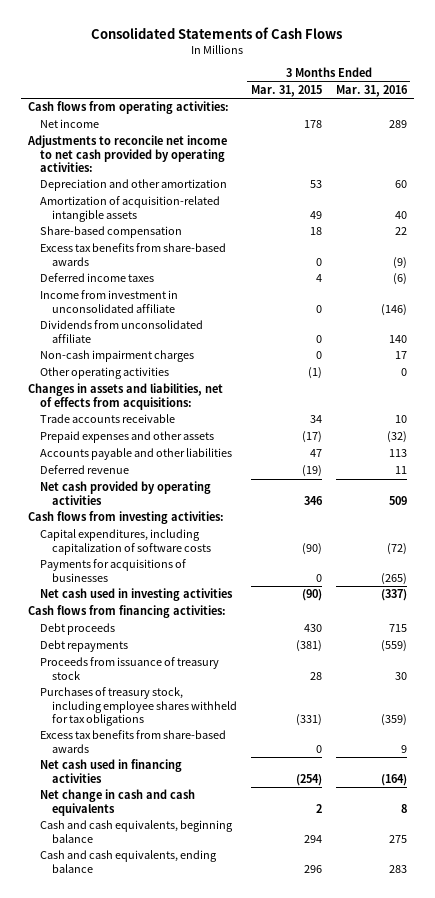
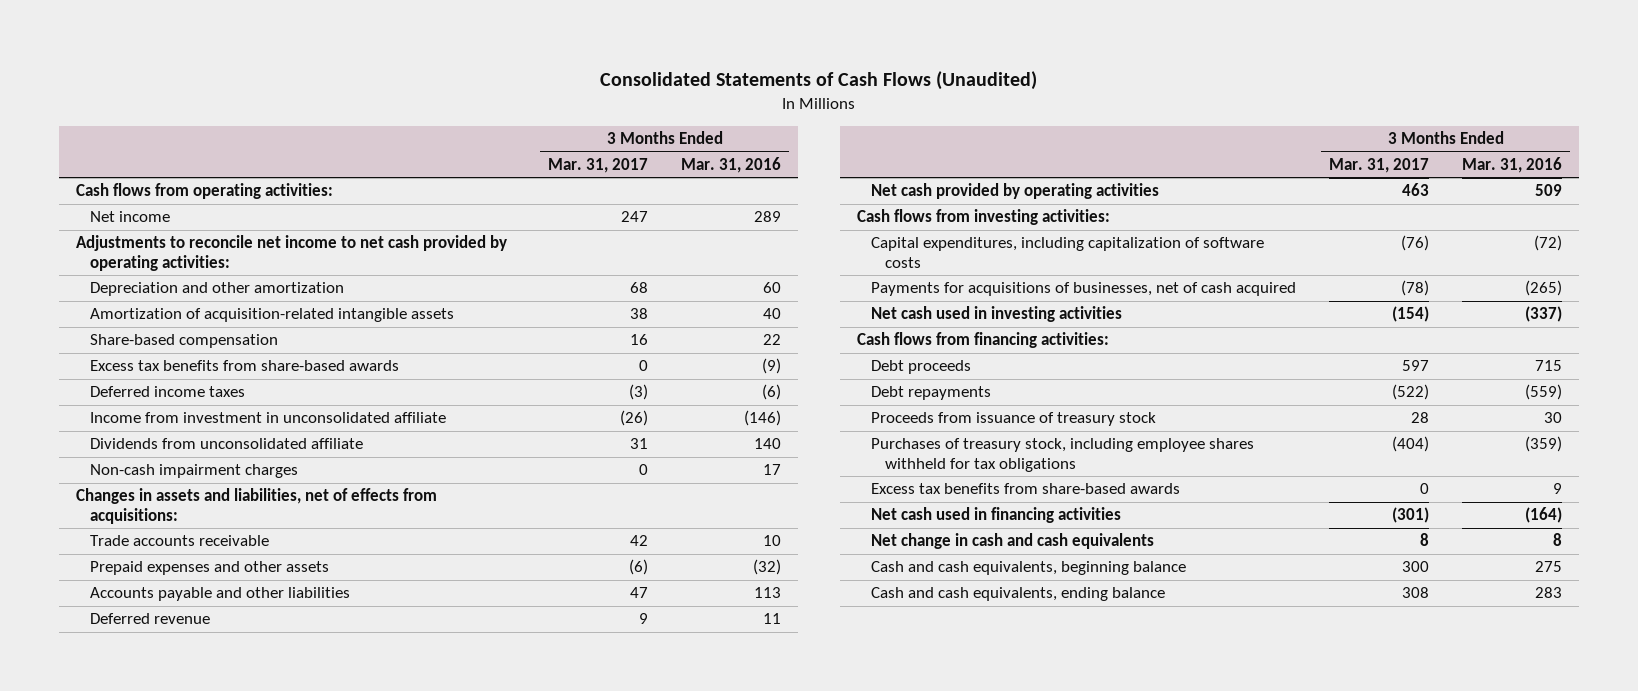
- Consolidated Statements of Cash Flows
+ Consolidated Statements of Cash Flows (Unaudited)
- | 3 Months Ended Mar. 31, 2015 | 3 Months Ended Mar. 31, 2016
+ | 3 Months Ended Mar. 31, 2017 | 3 Months Ended Mar. 31, 2016
- Other operating activities | (1) | 0
- Payments for acquisitions of businesses | 0 | (265)
+ Payments for acquisitions of businesses, net of cash acquired | (78) | (265)

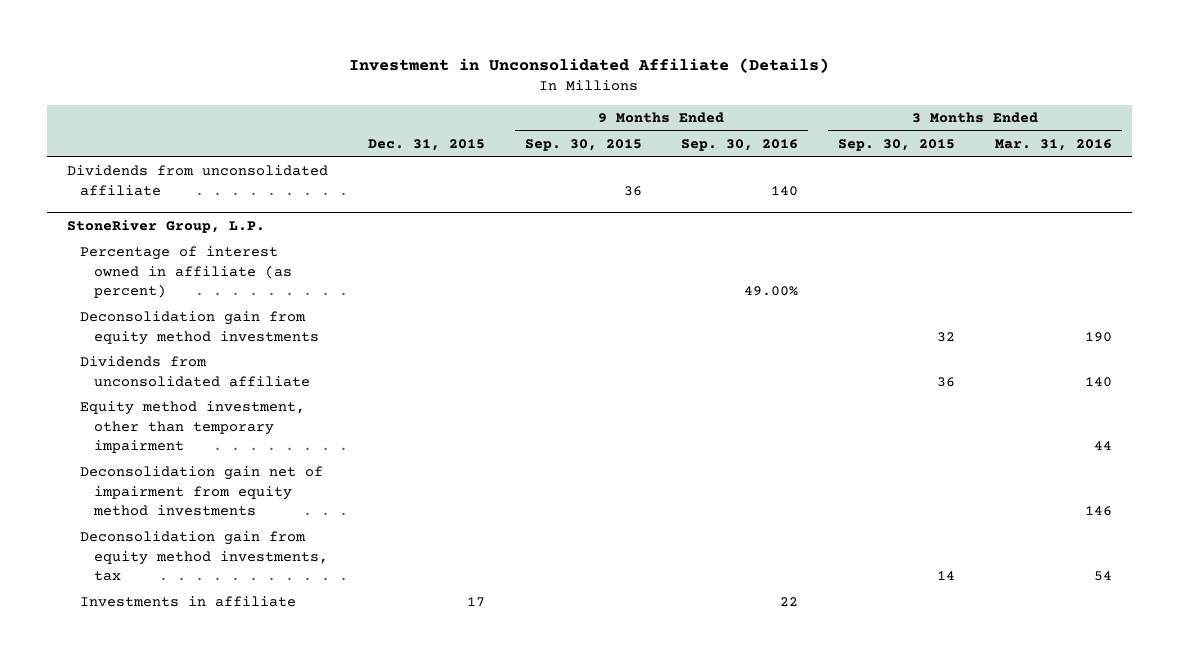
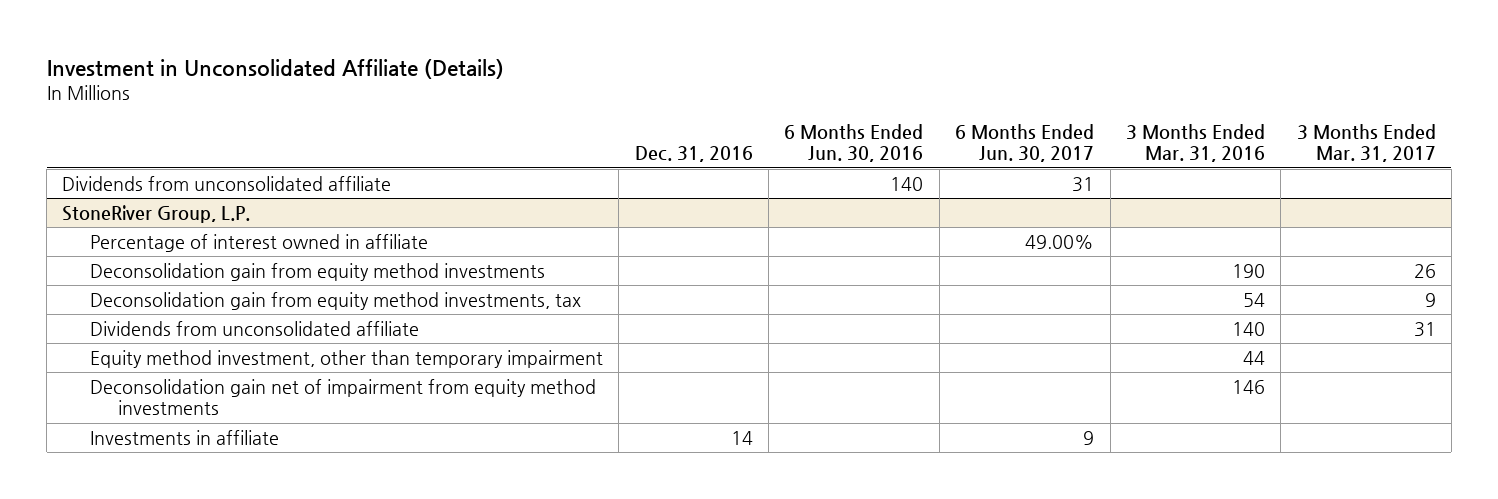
- | Dec. 31, 2015 | 9 Months Ended Sep. 30, 2015 | 9 Months Ended Sep. 30, 2016 | 3 Months Ended Sep. 30, 2015 | 3 Months Ended Mar. 31, 2016
+ | Dec. 31, 2016 | 6 Months Ended Jun. 30, 2016 | 6 Months Ended Jun. 30, 2017 | 3 Months Ended Mar. 31, 2016 | 3 Months Ended Mar. 31, 2017
@ StoneRiver Group, L.P.
- Percentage of interest owned in affiliate (as percent) | | | 49.00% | |
+ Percentage of interest owned in affiliate | | | 49.00% | |
moved up: Deconsolidation gain from equity method investments, tax | | | | 54 | 9

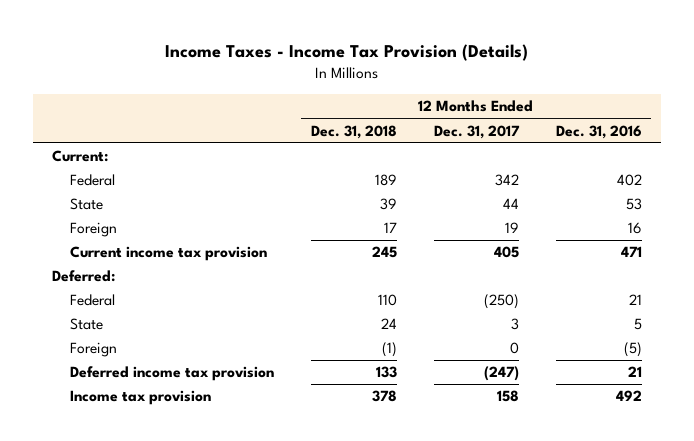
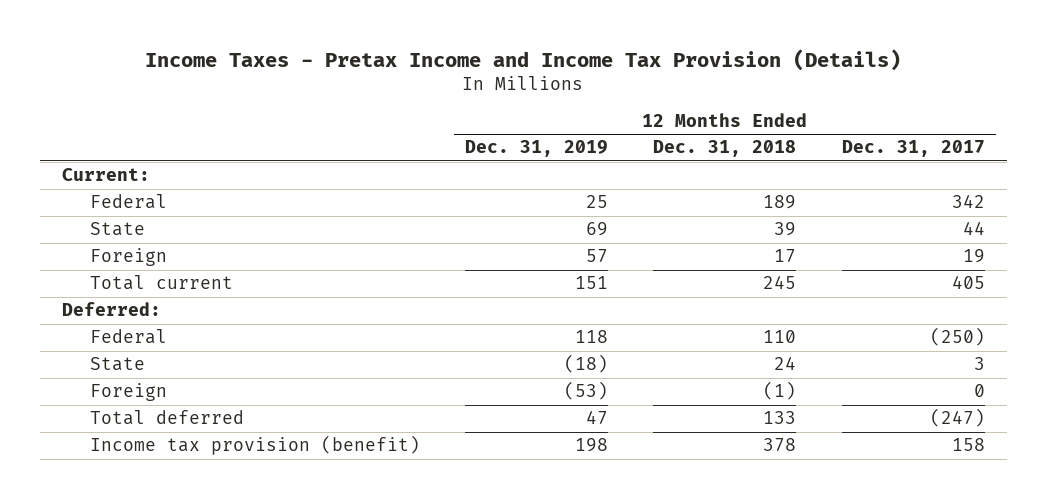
- Income Taxes - Income Tax Provision (Details)
+ Income Taxes - Pretax Income and Income Tax Provision (Details)
- | 12 Months Ended Dec. 31, 2018 | 12 Months Ended Dec. 31, 2017 | 12 Months Ended Dec. 31, 2016
+ | 12 Months Ended Dec. 31, 2019 | 12 Months Ended Dec. 31, 2018 | 12 Months Ended Dec. 31, 2017
- Current income tax provision | 245 | 405 | 471
+ Total current | 151 | 245 | 405
- Deferred income tax provision | 133 | (247) | 21
- Income tax provision | 378 | 158 | 492
+ Total deferred | 47 | 133 | (247)
+ Income tax provision (benefit) | 198 | 378 | 158

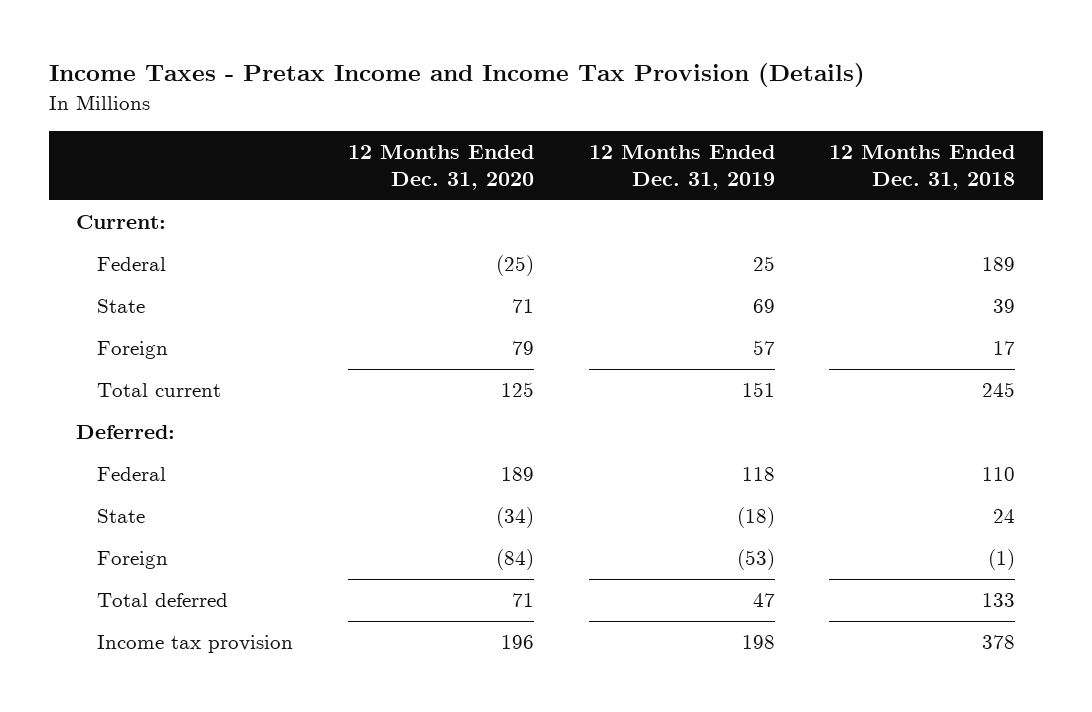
- | 12 Months Ended Dec. 31, 2019 | 12 Months Ended Dec. 31, 2018 | 12 Months Ended Dec. 31, 2017
+ | 12 Months Ended Dec. 31, 2020 | 12 Months Ended Dec. 31, 2019 | 12 Months Ended Dec. 31, 2018
- Income tax provision (benefit) | 198 | 378 | 158
+ Income tax provision | 196 | 198 | 378

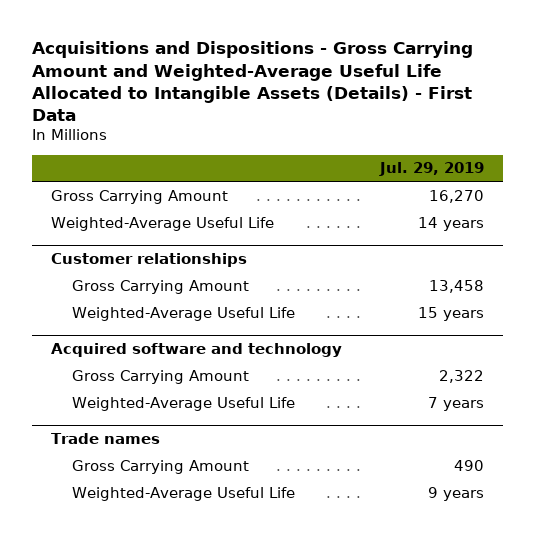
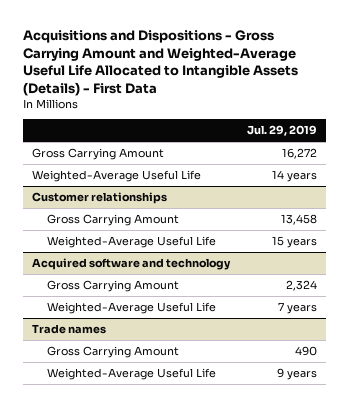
- Gross Carrying Amount | 16,270
+ Gross Carrying Amount | 16,272
@ Acquired software and technology
- Gross Carrying Amount | 2,322
+ Gross Carrying Amount | 2,324

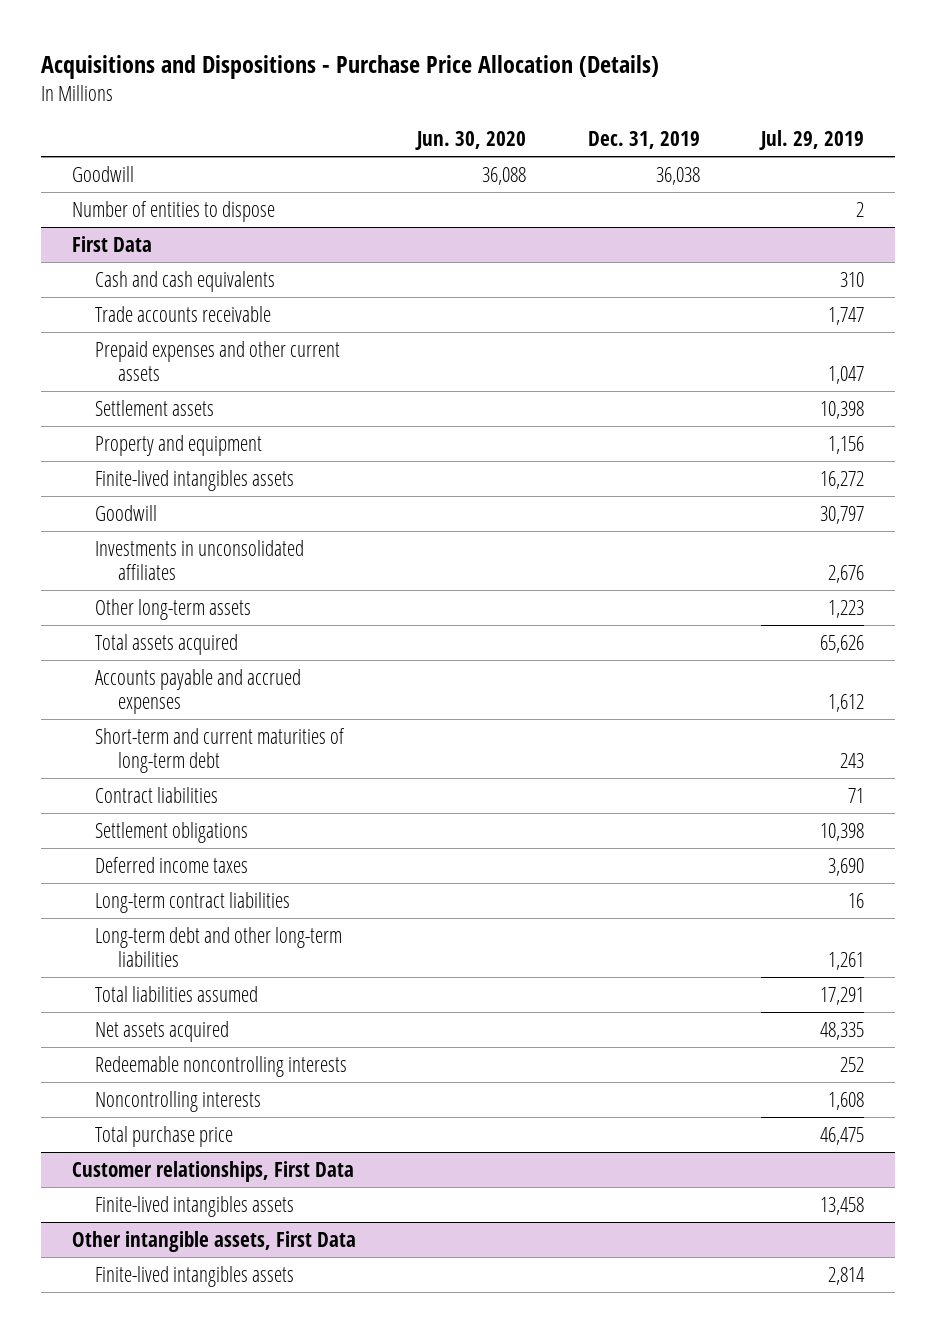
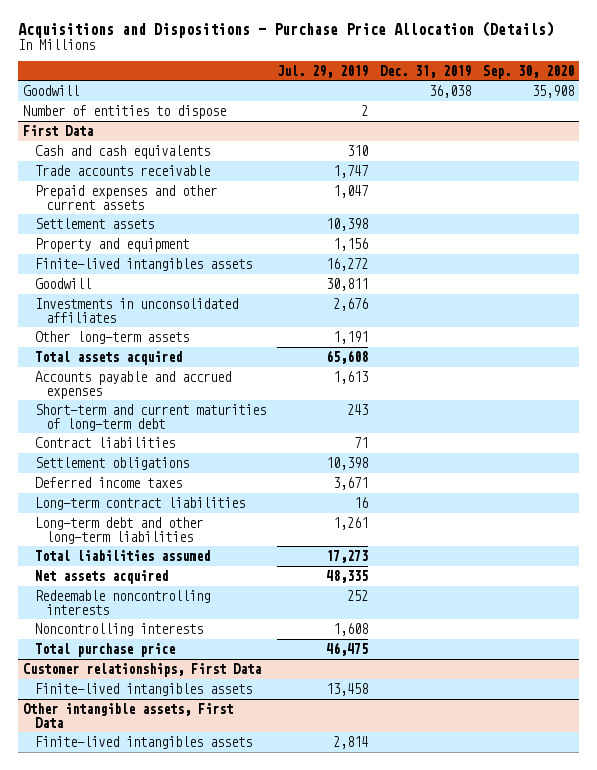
- | Jun. 30, 2020 | Dec. 31, 2019 | Jul. 29, 2019
+ | Jul. 29, 2019 | Dec. 31, 2019 | Sep. 30, 2020
@ First Data
- Goodwill | | | 30,797
+ Goodwill | 30,811 | |
- Other long-term assets | | | 1,223
- Total assets acquired | | | 65,626
- Accounts payable and accrued expenses | | | 1,612
+ Other long-term assets | 1,191 | |
+ Total assets acquired | 65,608 | |
+ Accounts payable and accrued expenses | 1,613 | |
- Deferred income taxes | | | 3,690
+ Deferred income taxes | 3,671 | |
- Total liabilities assumed | | | 17,291
+ Total liabilities assumed | 17,273 | |

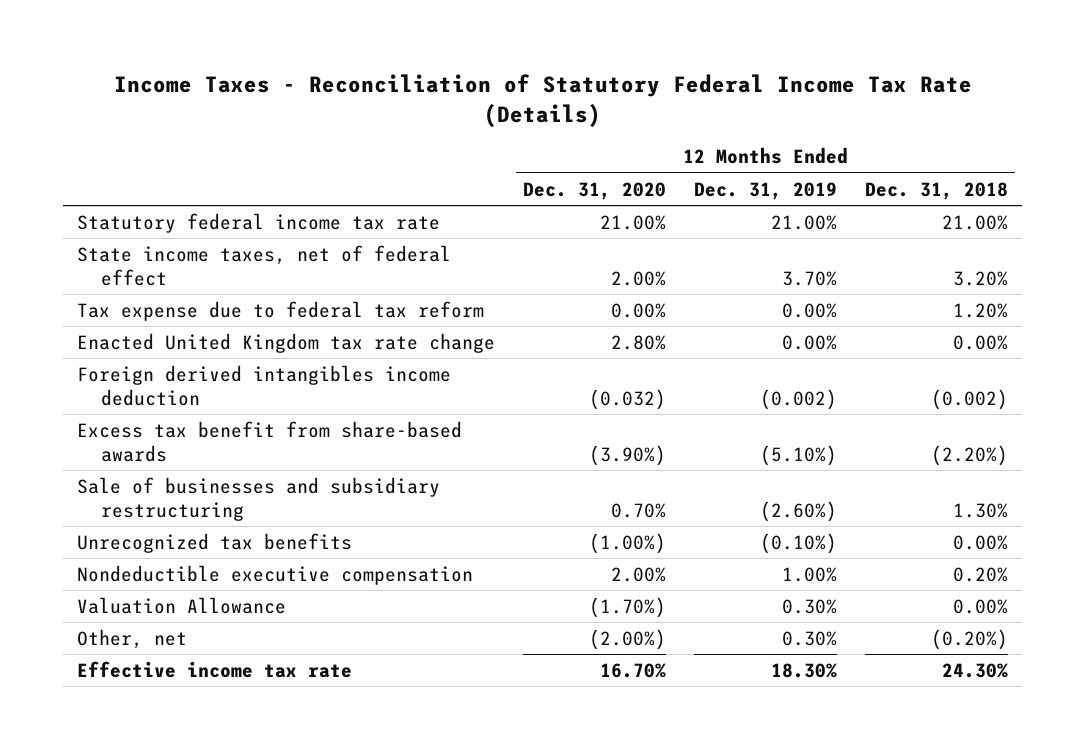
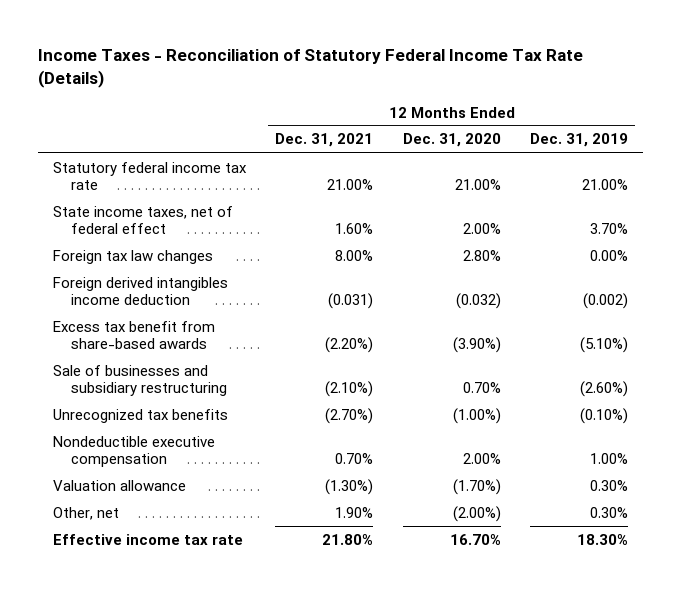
- | 12 Months Ended Dec. 31, 2020 | 12 Months Ended Dec. 31, 2019 | 12 Months Ended Dec. 31, 2018
+ | 12 Months Ended Dec. 31, 2021 | 12 Months Ended Dec. 31, 2020 | 12 Months Ended Dec. 31, 2019
- Tax expense due to federal tax reform | 0.00% | 0.00% | 1.20%
- Enacted United Kingdom tax rate change | 2.80% | 0.00% | 0.00%
+ Foreign tax law changes | 8.00% | 2.80% | 0.00%
- Valuation Allowance | (1.70%) | 0.30% | 0.00%
+ Valuation allowance | (1.30%) | (1.70%) | 0.30%

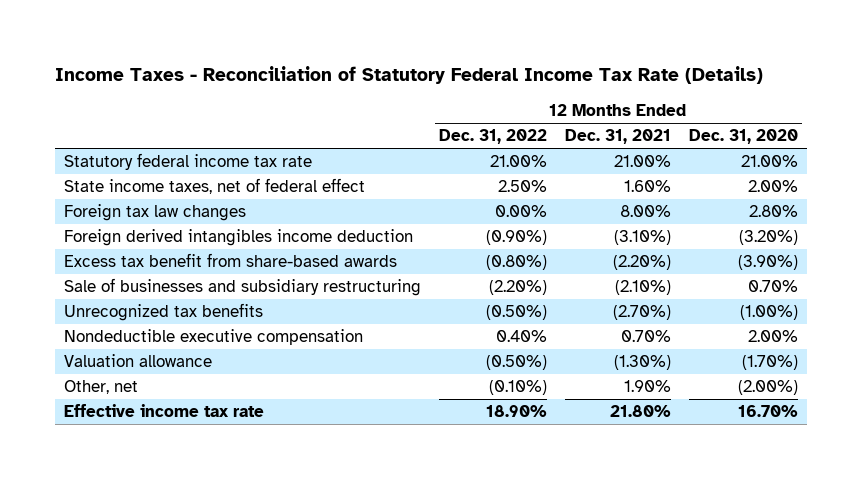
- | 12 Months Ended Dec. 31, 2021 | 12 Months Ended Dec. 31, 2020 | 12 Months Ended Dec. 31, 2019
+ | 12 Months Ended Dec. 31, 2022 | 12 Months Ended Dec. 31, 2021 | 12 Months Ended Dec. 31, 2020
- Foreign derived intangibles income deduction | (0.031) | (0.032) | (0.002)
+ Foreign derived intangibles income deduction | (0.90%) | (3.10%) | (3.20%)

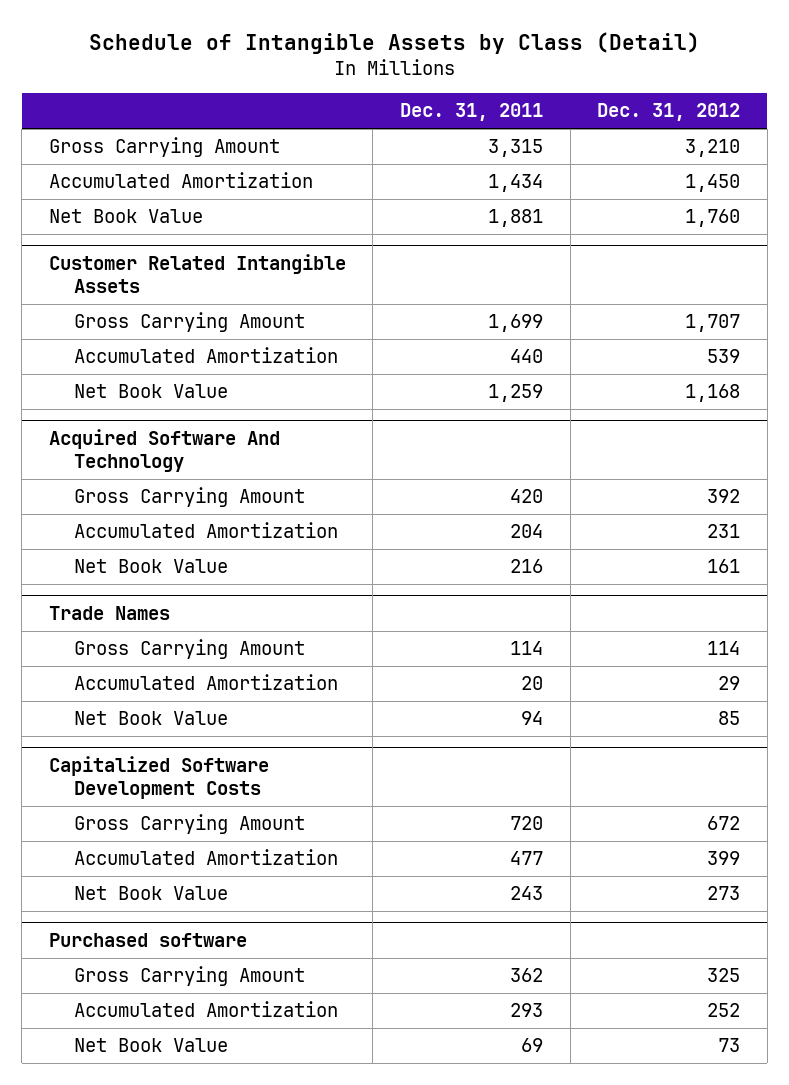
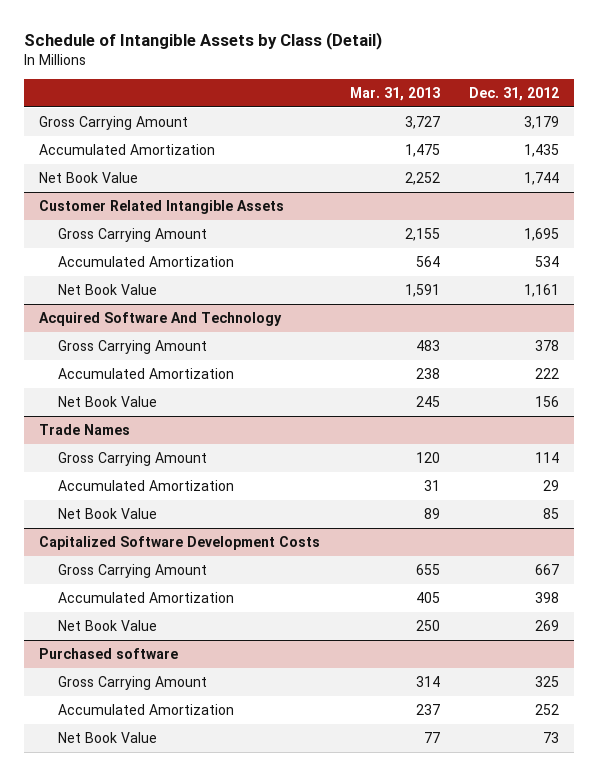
- | Dec. 31, 2011 | Dec. 31, 2012
+ | Mar. 31, 2013 | Dec. 31, 2012
- Gross Carrying Amount | 3,315 | 3,210
- Accumulated Amortization | 1,434 | 1,450
- Net Book Value | 1,881 | 1,760
+ Gross Carrying Amount | 3,727 | 3,179
+ Accumulated Amortization | 1,475 | 1,435
+ Net Book Value | 2,252 | 1,744
@ Customer Related Intangible Assets
- Gross Carrying Amount | 1,699 | 1,707
- Accumulated Amortization | 440 | 539
- Net Book Value | 1,259 | 1,168
+ Gross Carrying Amount | 2,155 | 1,695
+ Accumulated Amortization | 564 | 534
+ Net Book Value | 1,591 | 1,161
@ Acquired Software And Technology
- Gross Carrying Amount | 420 | 392
- Accumulated Amortization | 204 | 231
- Net Book Value | 216 | 161
+ Gross Carrying Amount | 483 | 378
+ Accumulated Amortization | 238 | 222
+ Net Book Value | 245 | 156
@ Capitalized Software Development Costs
- Gross Carrying Amount | 720 | 672
- Accumulated Amortization | 477 | 399
- Net Book Value | 243 | 273
+ Gross Carrying Amount | 655 | 667
+ Accumulated Amortization | 405 | 398
+ Net Book Value | 250 | 269

